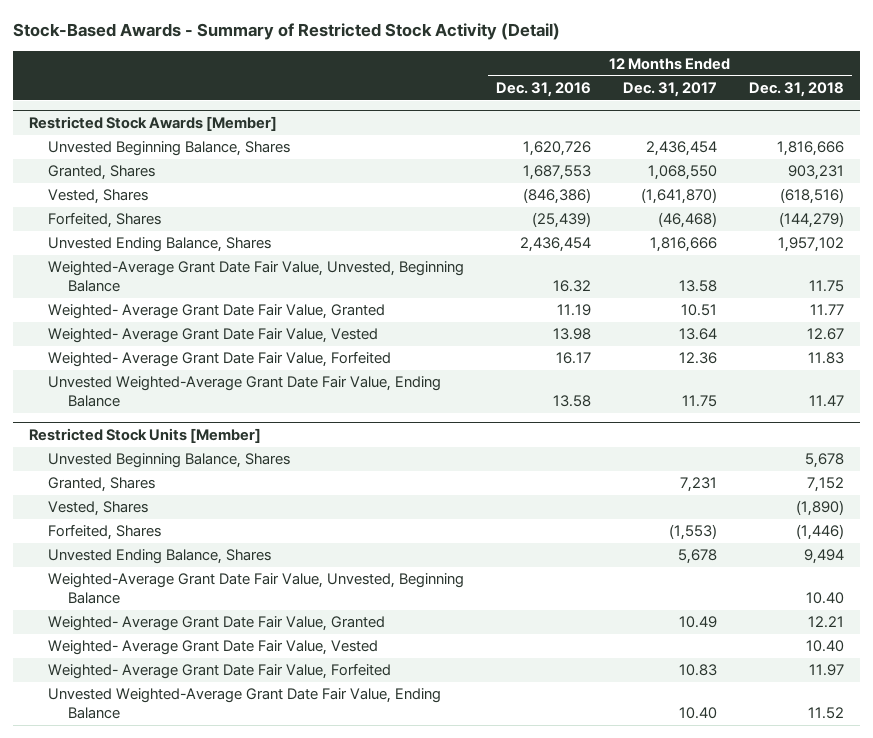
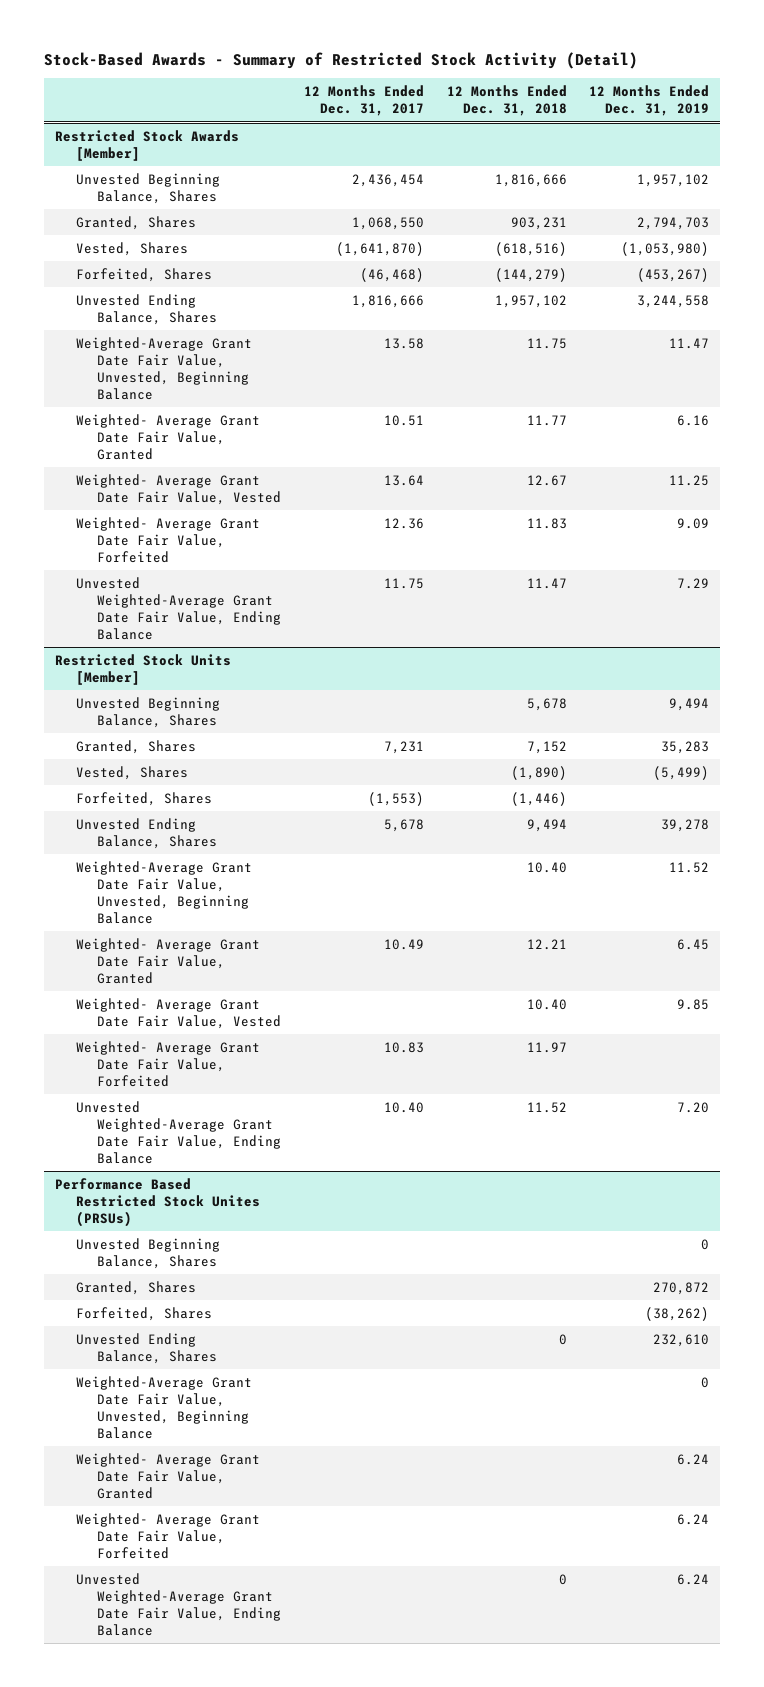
- | 12 Months Ended Dec. 31, 2016 | 12 Months Ended Dec. 31, 2017 | 12 Months Ended Dec. 31, 2018
+ | 12 Months Ended Dec. 31, 2017 | 12 Months Ended Dec. 31, 2018 | 12 Months Ended Dec. 31, 2019
+ Performance Based Restricted Stock Unites (PRSUs)
+ Unvested Beginning Balance, Shares | | | 0
+ Granted, Shares | | | 270,872
+ Forfeited, Shares | | | (38,262)
+ Unvested Ending Balance, Shares | | 0 | 232,610
+ Weighted-Average Grant Date Fair Value, Unvested, Beginning Balance | | | 0
+ Weighted- Average Grant Date Fair Value, Granted | | | 6.24
+ Weighted- Average Grant Date Fair Value, Forfeited | | | 6.24
+ Unvested Weighted-Average Grant Date Fair Value, Ending Balance | | 0 | 6.24

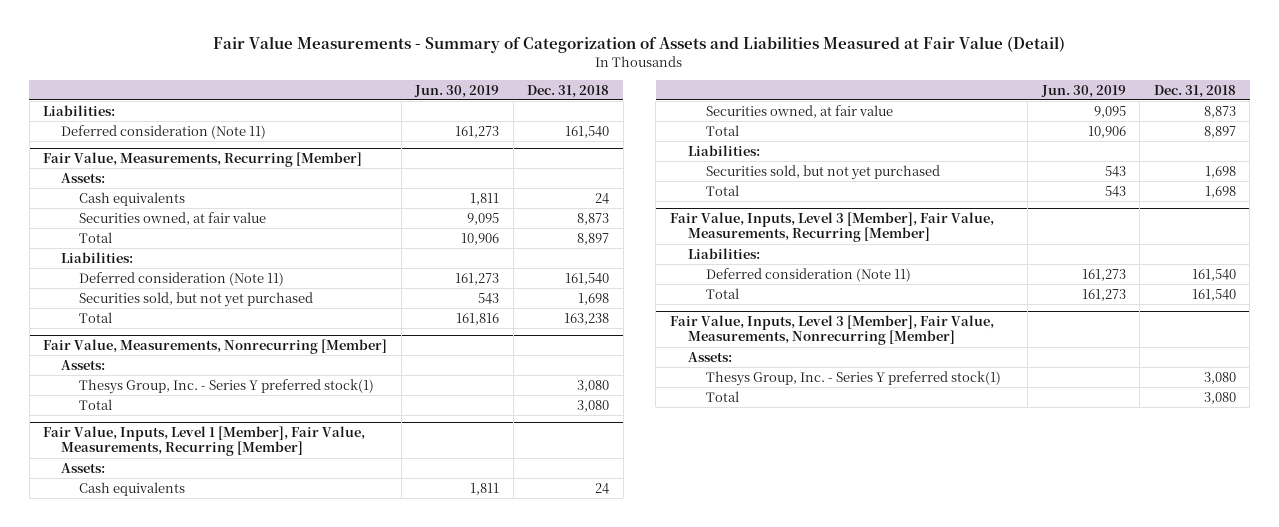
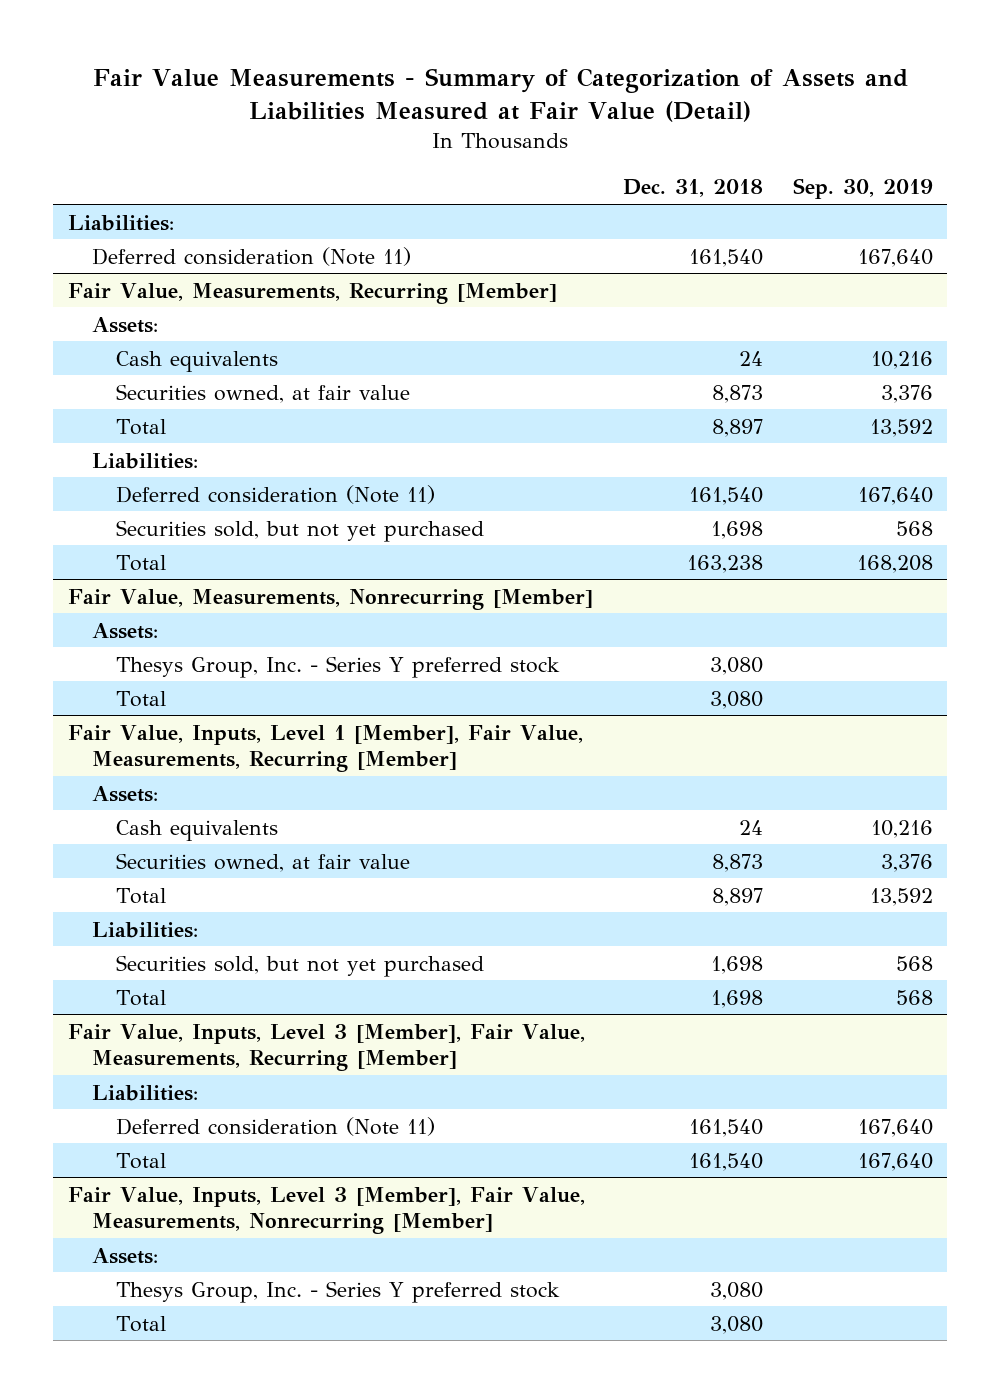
- | Jun. 30, 2019 | Dec. 31, 2018
+ | Dec. 31, 2018 | Sep. 30, 2019
@ Fair Value, Measurements, Nonrecurring [Member]
- Thesys Group, Inc. - Series Y preferred stock(1) | | 3,080
+ Thesys Group, Inc. - Series Y preferred stock | 3,080 |
@ Fair Value, Inputs, Level 3 [Member], Fair Value, Measurements, Nonrecurring [Member]
- Thesys Group, Inc. - Series Y preferred stock(1) | | 3,080
+ Thesys Group, Inc. - Series Y preferred stock | 3,080 |

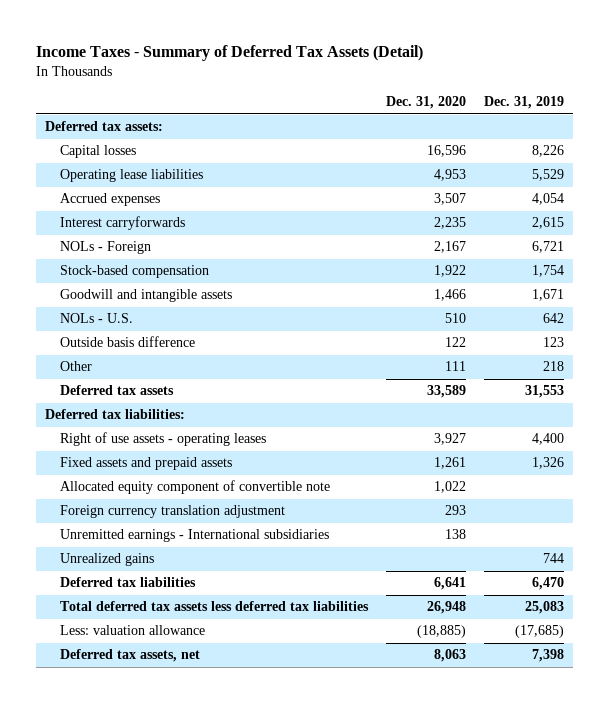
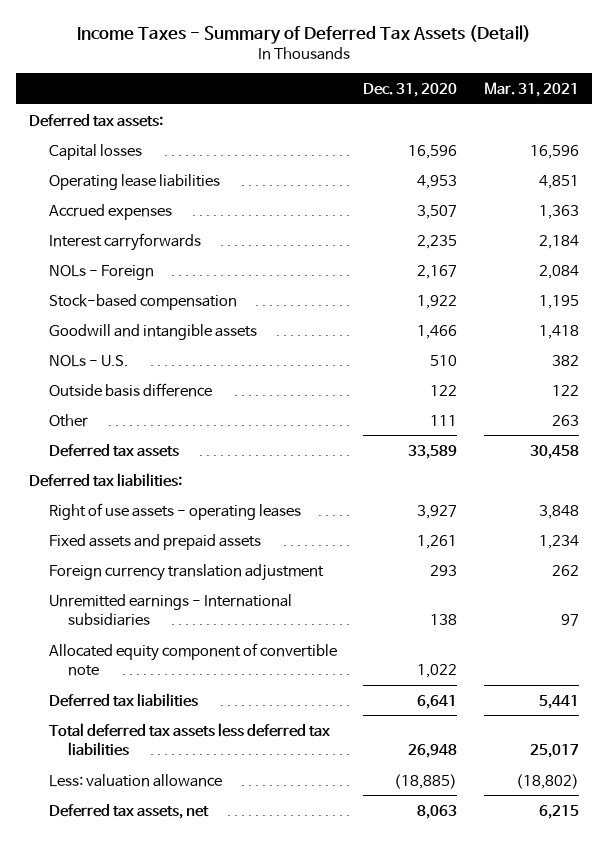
- | Dec. 31, 2020 | Dec. 31, 2019
+ | Dec. 31, 2020 | Mar. 31, 2021
- Unrealized gains | | 744
moved down: Allocated equity component of convertible note | 1,022 |

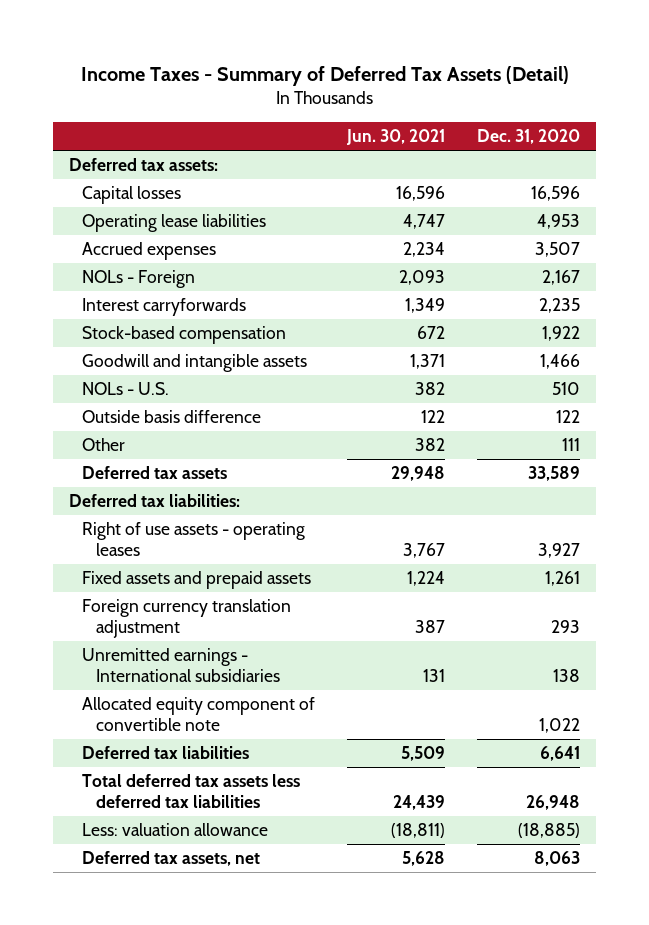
- | Dec. 31, 2020 | Mar. 31, 2021
+ | Jun. 30, 2021 | Dec. 31, 2020
moved down: Interest carryforwards | 1,349 | 2,235

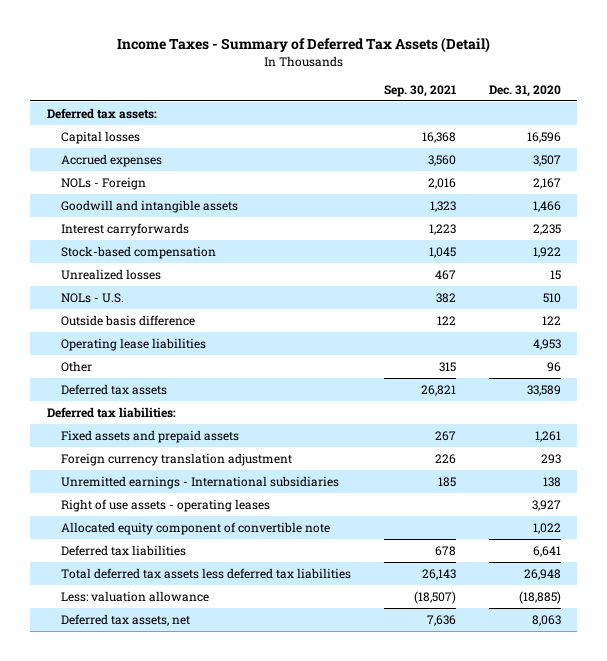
- | Jun. 30, 2021 | Dec. 31, 2020
+ | Sep. 30, 2021 | Dec. 31, 2020
moved up: Goodwill and intangible assets | 1,323 | 1,466
+ Unrealized losses | 467 | 15
- Other | 382 | 111
moved down: Operating lease liabilities | | 4,953
+ Other | 315 | 96
moved down: Right of use assets - operating leases | | 3,927

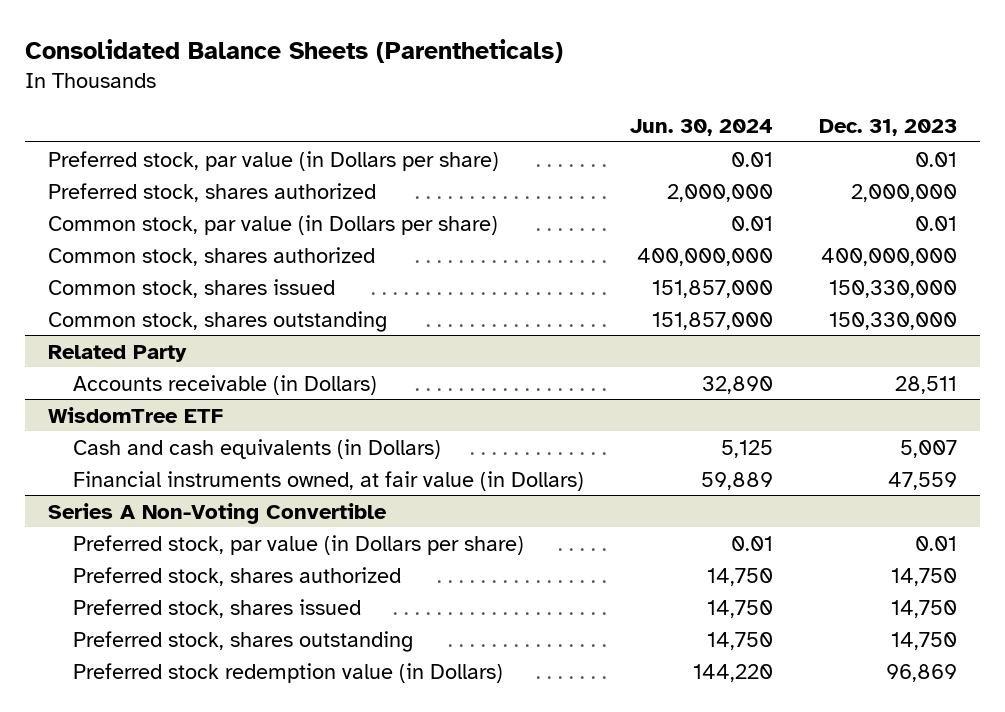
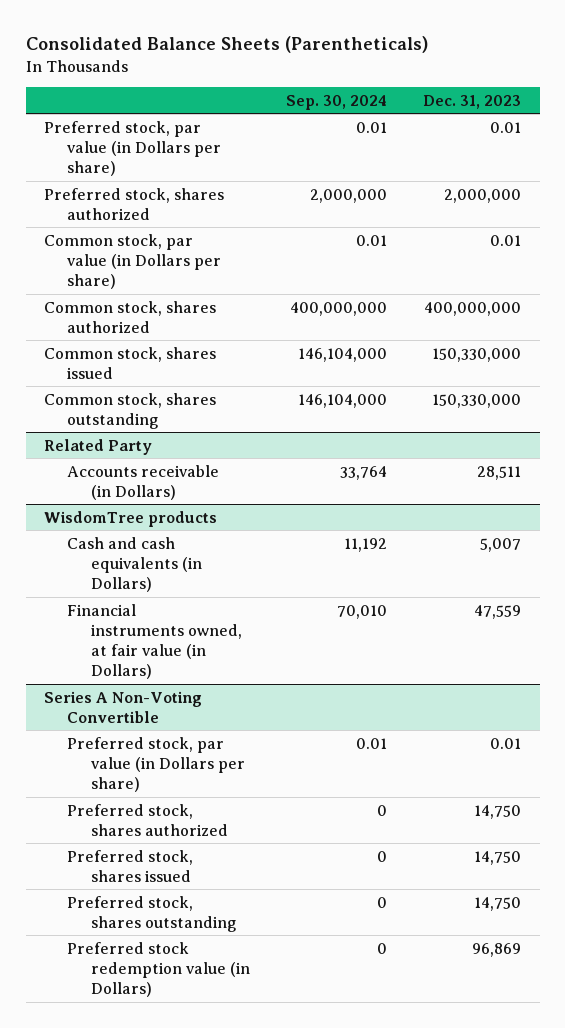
- | Jun. 30, 2024 | Dec. 31, 2023
+ | Sep. 30, 2024 | Dec. 31, 2023
- WisdomTree ETF
+ WisdomTree products

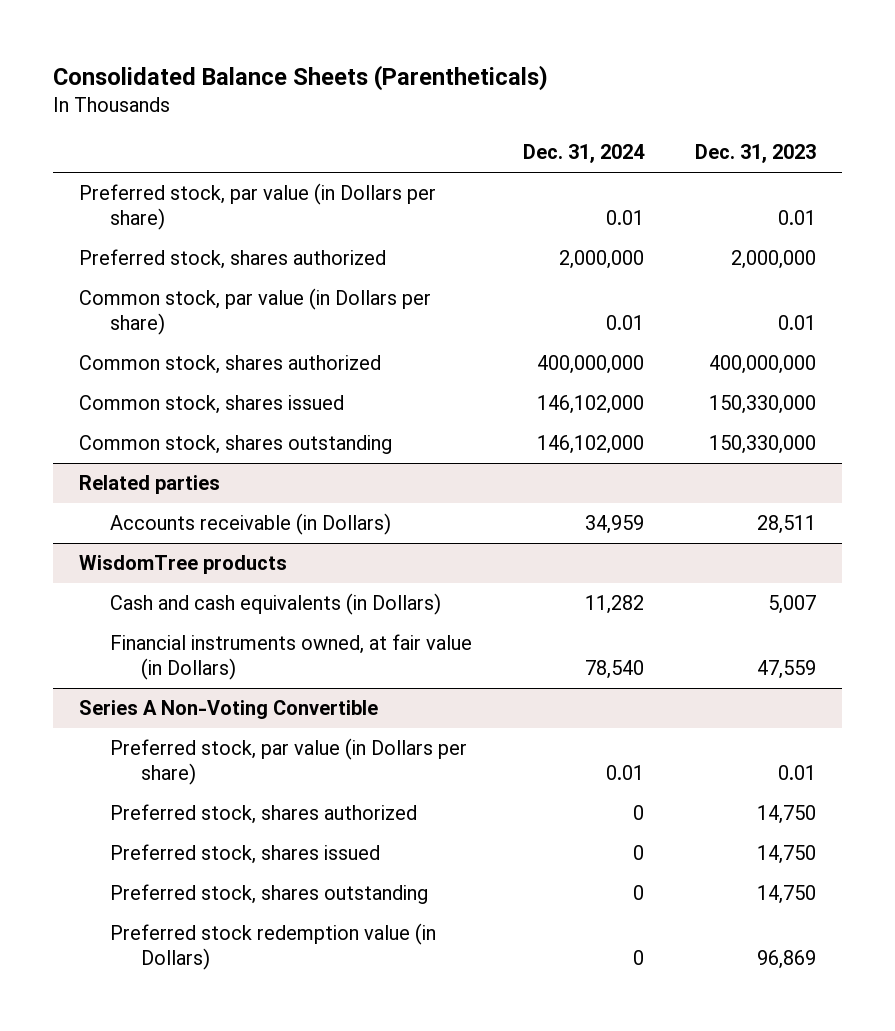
- | Sep. 30, 2024 | Dec. 31, 2023
+ | Dec. 31, 2024 | Dec. 31, 2023
- Related Party
+ Related parties

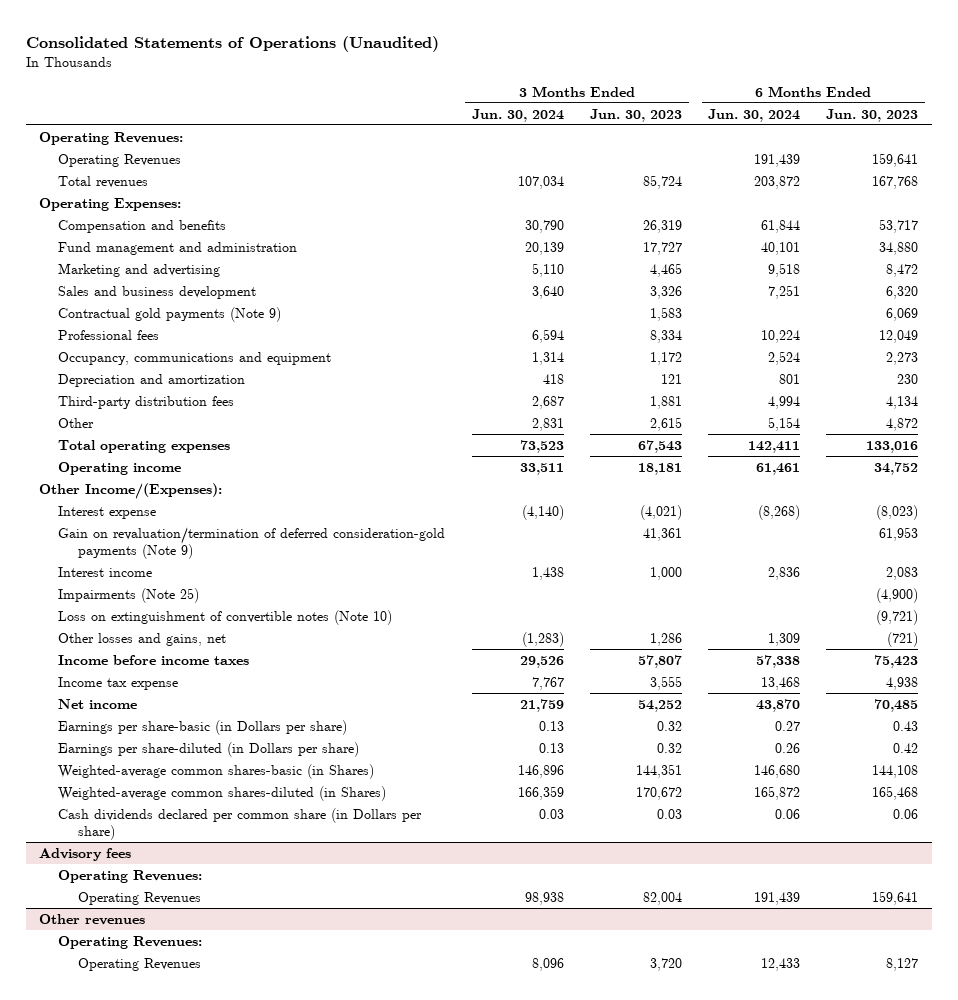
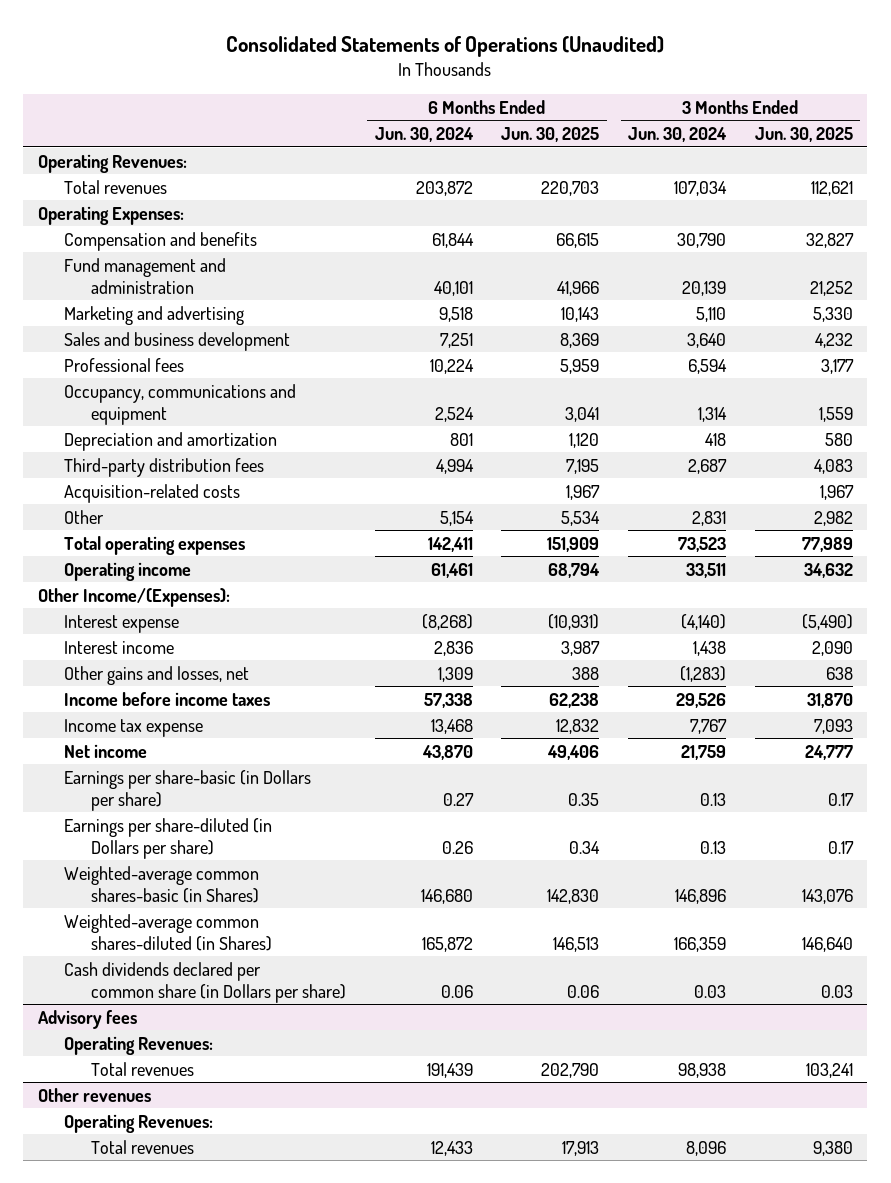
- | 3 Months Ended Jun. 30, 2024 | 3 Months Ended Jun. 30, 2023 | 6 Months Ended Jun. 30, 2024 | 6 Months Ended Jun. 30, 2023
+ | 6 Months Ended Jun. 30, 2024 | 6 Months Ended Jun. 30, 2025 | 3 Months Ended Jun. 30, 2024 | 3 Months Ended Jun. 30, 2025
- Operating Revenues | | | 191,439 | 159,641
- Contractual gold payments (Note 9) | | 1,583 | | 6,069
+ Acquisition-related costs | | 1,967 | | 1,967
- Gain on revaluation/termination of deferred consideration-gold payments (Note 9) | | 41,361 | | 61,953
- Impairments (Note 25) | | | | (4,900)
- Loss on extinguishment of convertible notes (Note 10) | | | | (9,721)
- Other losses and gains, net | (1,283) | 1,286 | 1,309 | (721)
+ Other gains and losses, net | 1,309 | 388 | (1,283) | 638
@ Advisory fees
- Operating Revenues | 98,938 | 82,004 | 191,439 | 159,641
+ Total revenues | 191,439 | 202,790 | 98,938 | 103,241
@ Other revenues
- Operating Revenues | 8,096 | 3,720 | 12,433 | 8,127
+ Total revenues | 12,433 | 17,913 | 8,096 | 9,380

